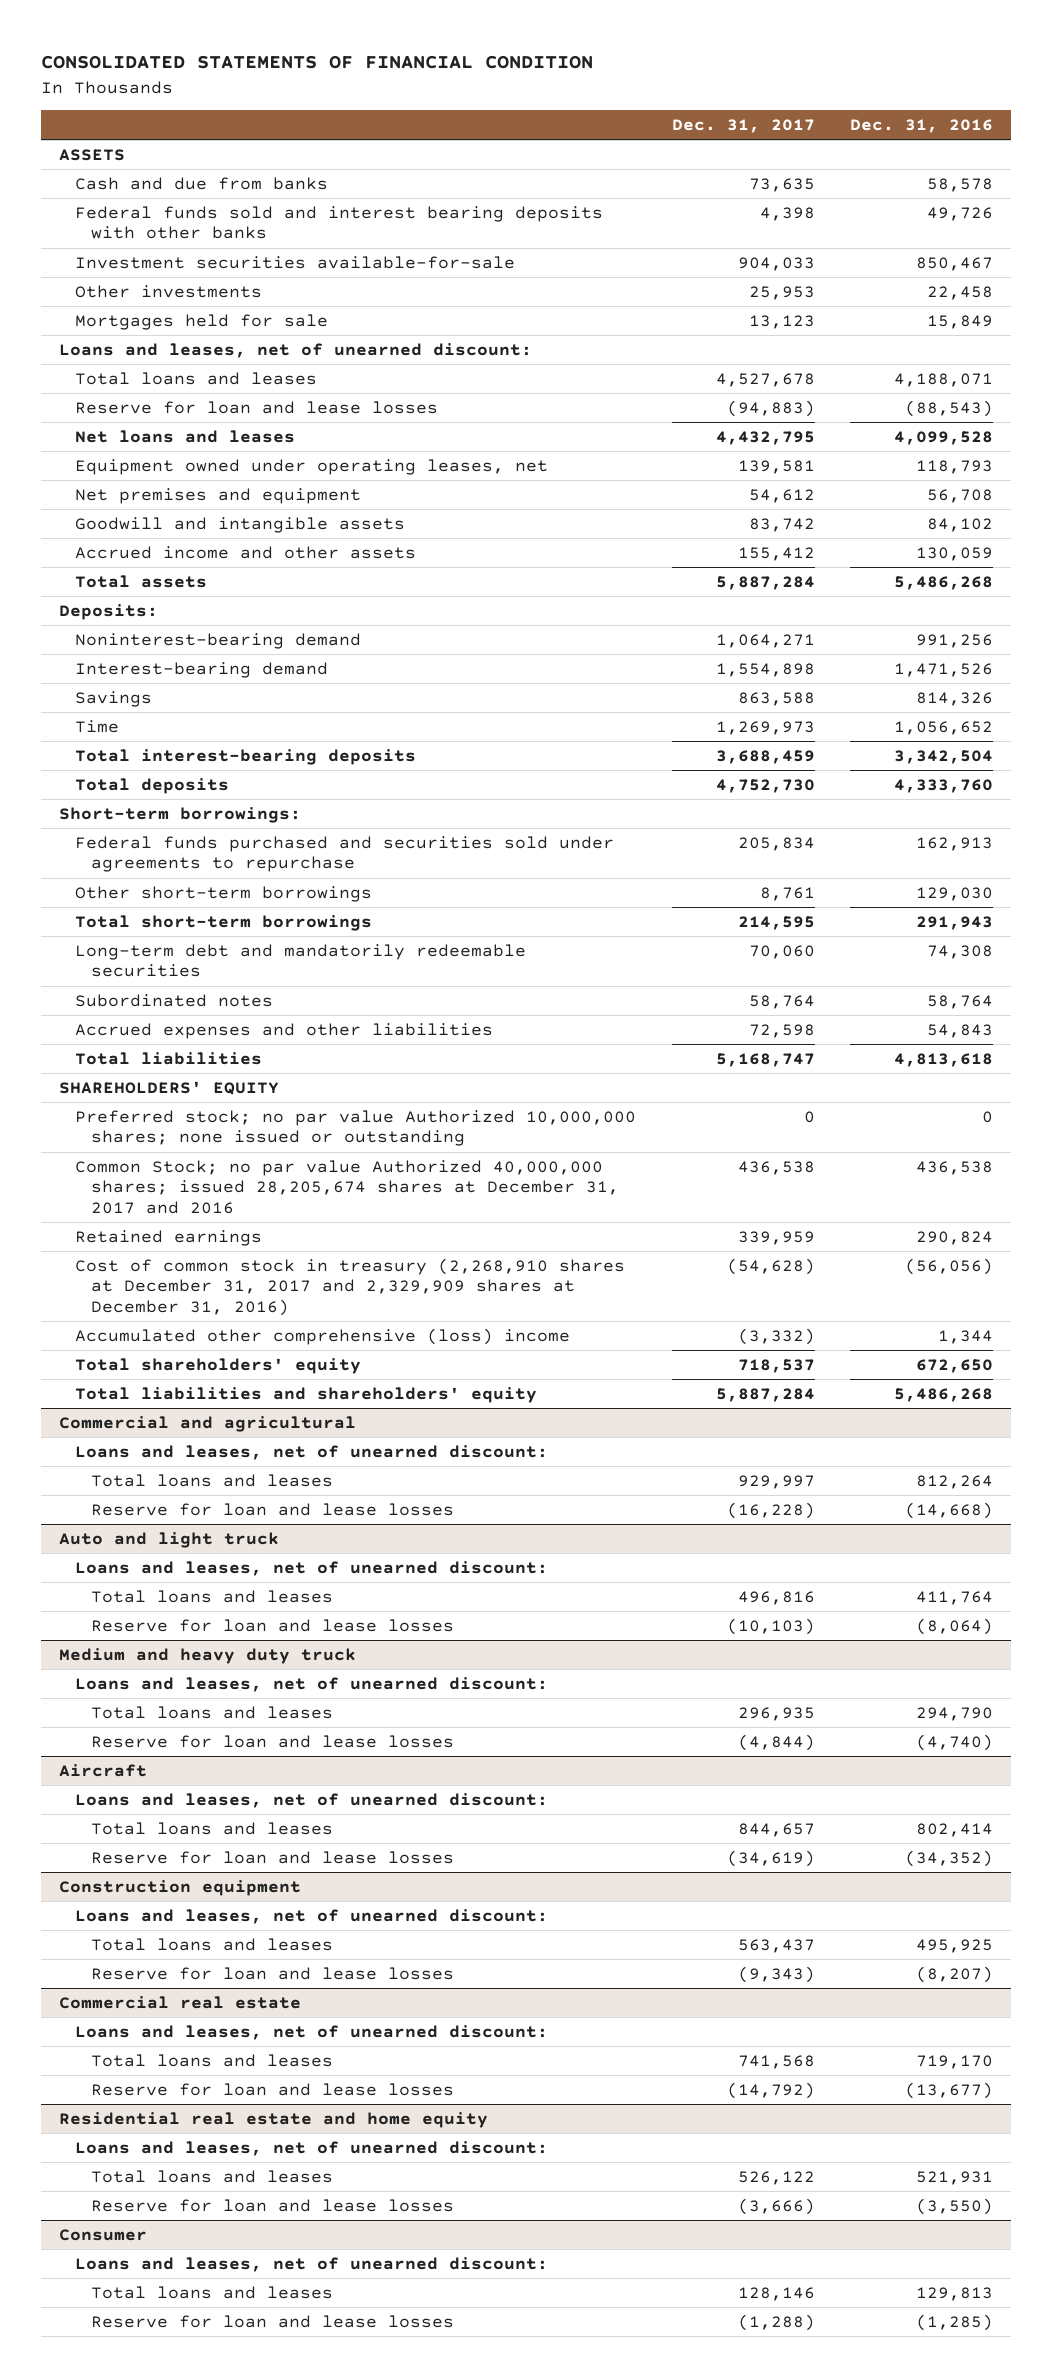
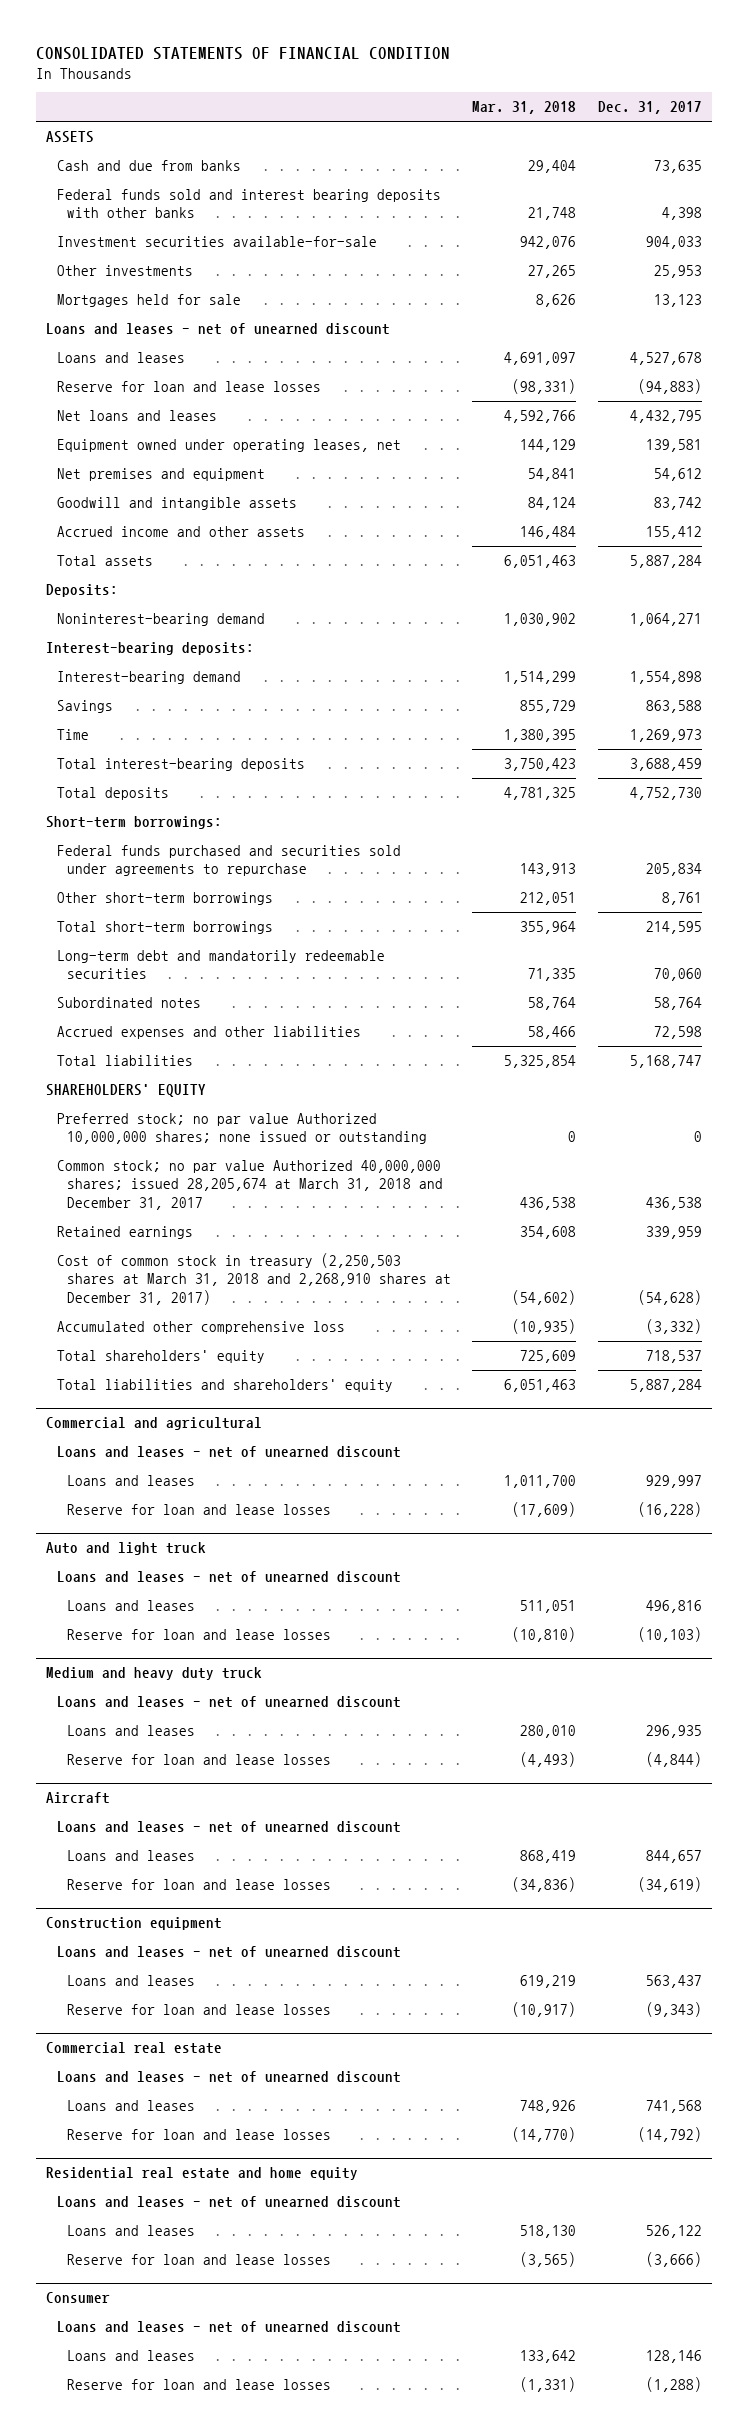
- | Dec. 31, 2017 | Dec. 31, 2016
+ | Mar. 31, 2018 | Dec. 31, 2017
- Loans and leases, net of unearned discount:
- Total loans and leases | 4,527,678 | 4,188,071
+ Loans and leases - net of unearned discount
+ Loans and leases | 4,691,097 | 4,527,678
+ Interest-bearing deposits:
- Common Stock; no par value Authorized 40,000,000 shares; issued 28,205,674 shares at December 31, 2017 and 2016 | 436,538 | 436,538
+ Common stock; no par value Authorized 40,000,000 shares; issued 28,205,674 at March 31, 2018 and December 31, 2017 | 436,538 | 436,538
- Cost of common stock in treasury (2,268,910 shares at December 31, 2017 and 2,329,909 shares at December 31, 2016) | (54,628) | (56,056)
- Accumulated other comprehensive (loss) income | (3,332) | 1,344
+ Cost of common stock in treasury (2,250,503 shares at March 31, 2018 and 2,268,910 shares at December 31, 2017) | (54,602) | (54,628)
+ Accumulated other comprehensive loss | (10,935) | (3,332)
@ Commercial and agricultural
- Loans and leases, net of unearned discount:
- Total loans and leases | 929,997 | 812,264
+ Loans and leases - net of unearned discount
+ Loans and leases | 1,011,700 | 929,997
@ Auto and light truck
- Loans and leases, net of unearned discount:
- Total loans and leases | 496,816 | 411,764
+ Loans and leases - net of unearned discount
+ Loans and leases | 511,051 | 496,816
@ Medium and heavy duty truck
- Loans and leases, net of unearned discount:
- Total loans and leases | 296,935 | 294,790
+ Loans and leases - net of unearned discount
+ Loans and leases | 280,010 | 296,935
@ Aircraft
- Loans and leases, net of unearned discount:
- Total loans and leases | 844,657 | 802,414
+ Loans and leases - net of unearned discount
+ Loans and leases | 868,419 | 844,657
@ Construction equipment
- Loans and leases, net of unearned discount:
- Total loans and leases | 563,437 | 495,925
+ Loans and leases - net of unearned discount
+ Loans and leases | 619,219 | 563,437
@ Commercial real estate
- Loans and leases, net of unearned discount:
- Total loans and leases | 741,568 | 719,170
+ Loans and leases - net of unearned discount
+ Loans and leases | 748,926 | 741,568
@ Residential real estate and home equity
- Loans and leases, net of unearned discount:
- Total loans and leases | 526,122 | 521,931
+ Loans and leases - net of unearned discount
+ Loans and leases | 518,130 | 526,122
@ Consumer
- Loans and leases, net of unearned discount:
- Total loans and leases | 128,146 | 129,813
+ Loans and leases - net of unearned discount
+ Loans and leases | 133,642 | 128,146

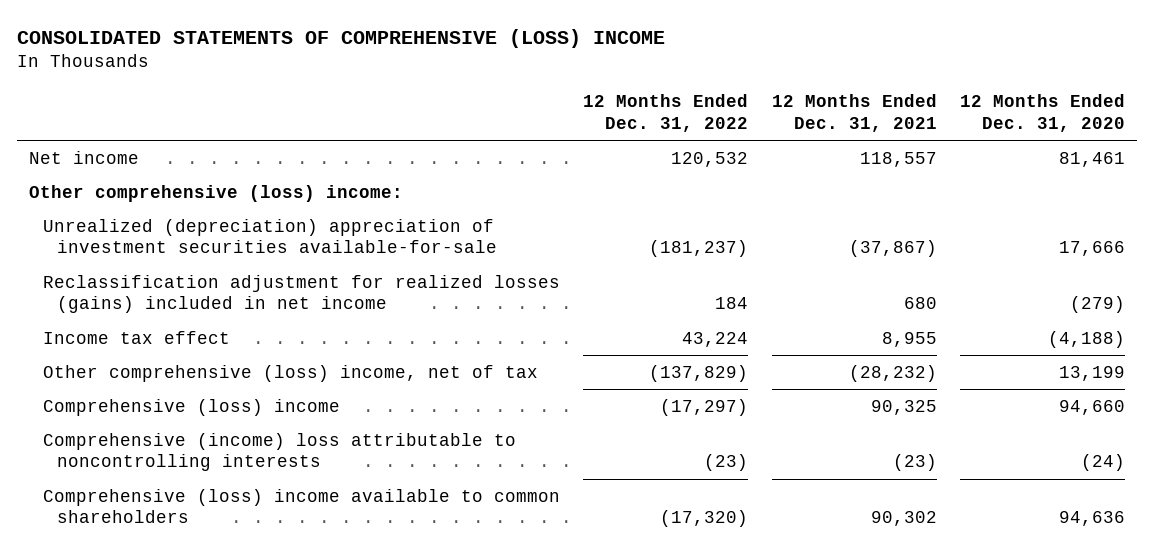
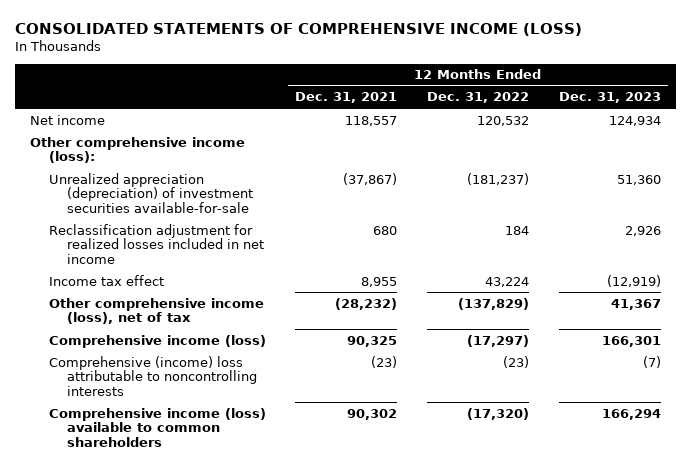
- CONSOLIDATED STATEMENTS OF COMPREHENSIVE (LOSS) INCOME
+ CONSOLIDATED STATEMENTS OF COMPREHENSIVE INCOME (LOSS)
- | 12 Months Ended Dec. 31, 2022 | 12 Months Ended Dec. 31, 2021 | 12 Months Ended Dec. 31, 2020
+ | 12 Months Ended Dec. 31, 2021 | 12 Months Ended Dec. 31, 2022 | 12 Months Ended Dec. 31, 2023
- Other comprehensive (loss) income:
- Unrealized (depreciation) appreciation of investment securities available-for-sale | (181,237) | (37,867) | 17,666
- Reclassification adjustment for realized losses (gains) included in net income | 184 | 680 | (279)
+ Other comprehensive income (loss):
+ Unrealized appreciation (depreciation) of investment securities available-for-sale | (37,867) | (181,237) | 51,360
+ Reclassification adjustment for realized losses included in net income | 680 | 184 | 2,926
- Other comprehensive (loss) income, net of tax | (137,829) | (28,232) | 13,199
- Comprehensive (loss) income | (17,297) | 90,325 | 94,660
+ Other comprehensive income (loss), net of tax | (28,232) | (137,829) | 41,367
+ Comprehensive income (loss) | 90,325 | (17,297) | 166,301
- Comprehensive (loss) income available to common shareholders | (17,320) | 90,302 | 94,636
+ Comprehensive income (loss) available to common shareholders | 90,302 | (17,320) | 166,294

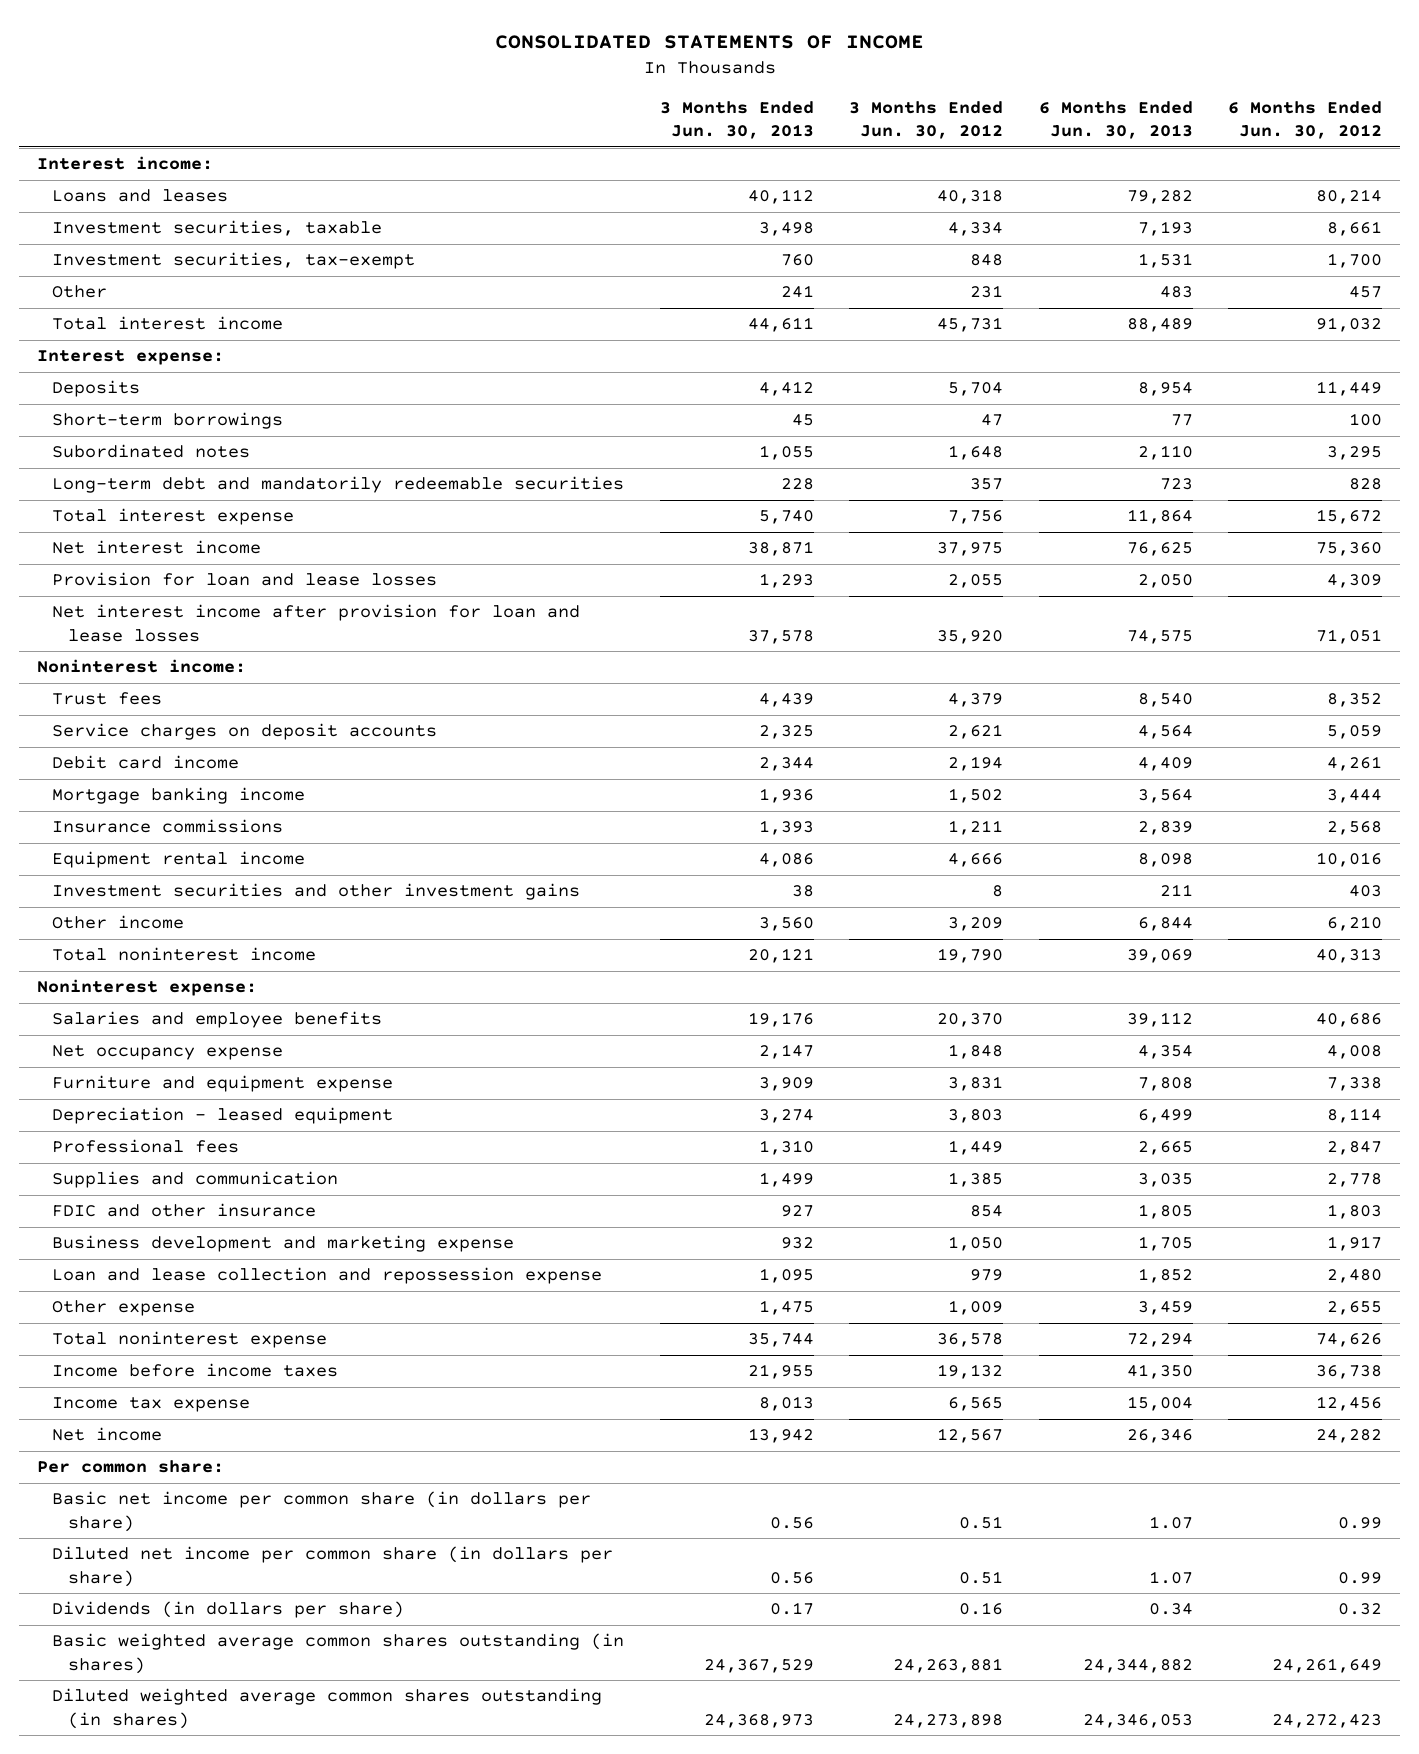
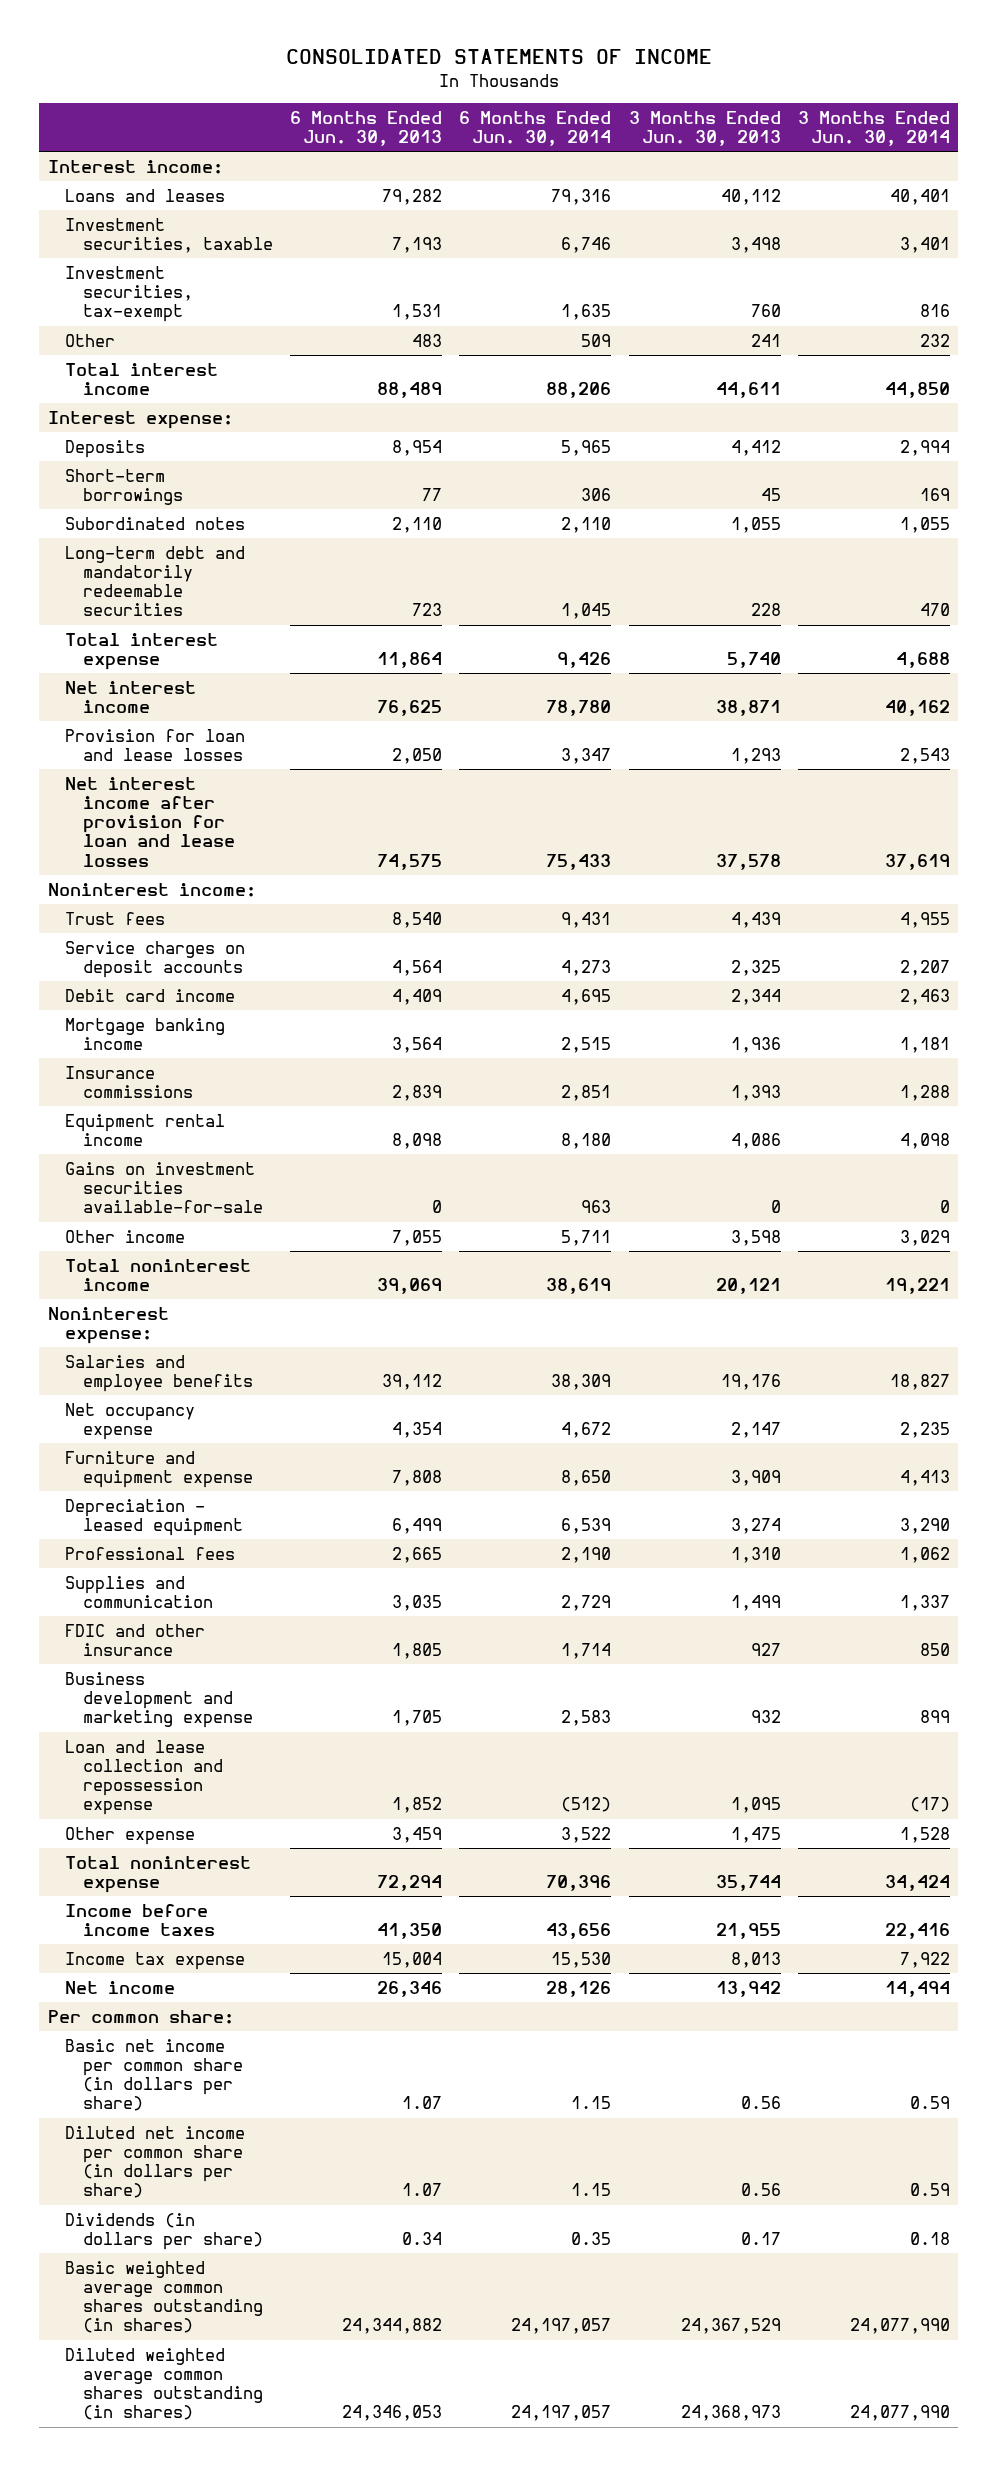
- | 3 Months Ended Jun. 30, 2013 | 3 Months Ended Jun. 30, 2012 | 6 Months Ended Jun. 30, 2013 | 6 Months Ended Jun. 30, 2012
+ | 6 Months Ended Jun. 30, 2013 | 6 Months Ended Jun. 30, 2014 | 3 Months Ended Jun. 30, 2013 | 3 Months Ended Jun. 30, 2014
- Investment securities and other investment gains | 38 | 8 | 211 | 403
- Other income | 3,560 | 3,209 | 6,844 | 6,210
+ Gains on investment securities available-for-sale | 0 | 963 | 0 | 0
+ Other income | 7,055 | 5,711 | 3,598 | 3,029

